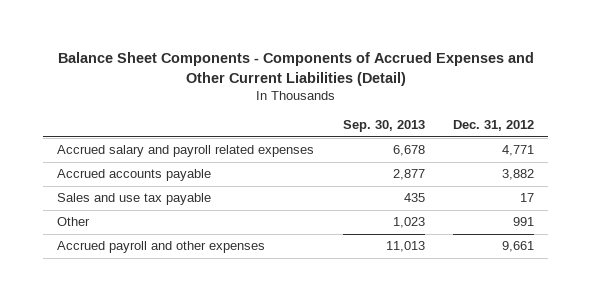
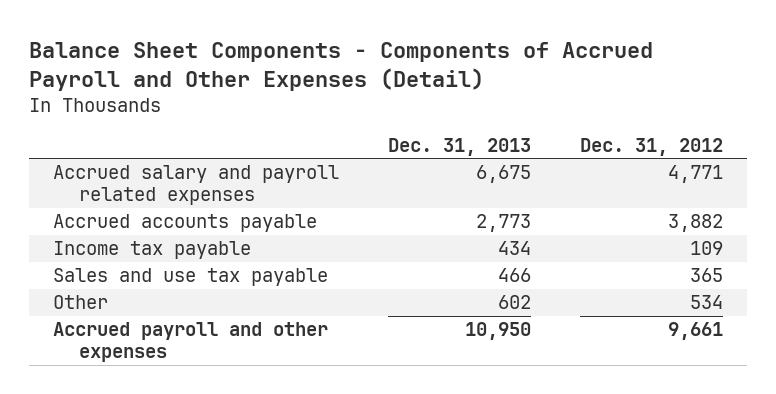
- Balance Sheet Components - Components of Accrued Expenses and Other Current Liabilities (Detail)
+ Balance Sheet Components - Components of Accrued Payroll and Other Expenses (Detail)
- | Sep. 30, 2013 | Dec. 31, 2012
+ | Dec. 31, 2013 | Dec. 31, 2012
- Sales and use tax payable | 435 | 17
- Other | 1,023 | 991
+ Income tax payable | 434 | 109
+ Sales and use tax payable | 466 | 365
+ Other | 602 | 534

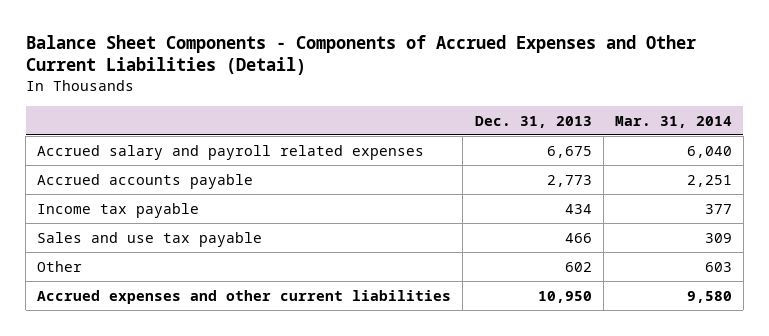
- Balance Sheet Components - Components of Accrued Payroll and Other Expenses (Detail)
+ Balance Sheet Components - Components of Accrued Expenses and Other Current Liabilities (Detail)
- | Dec. 31, 2013 | Dec. 31, 2012
+ | Dec. 31, 2013 | Mar. 31, 2014
- Accrued payroll and other expenses | 10,950 | 9,661
+ Accrued expenses and other current liabilities | 10,950 | 9,580

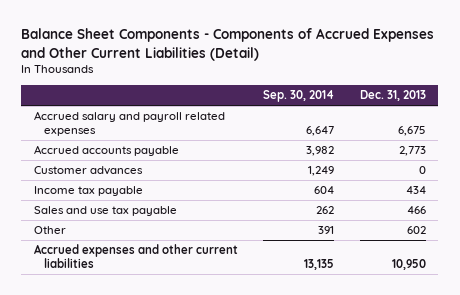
- | Dec. 31, 2013 | Mar. 31, 2014
+ | Sep. 30, 2014 | Dec. 31, 2013
+ Customer advances | 1,249 | 0

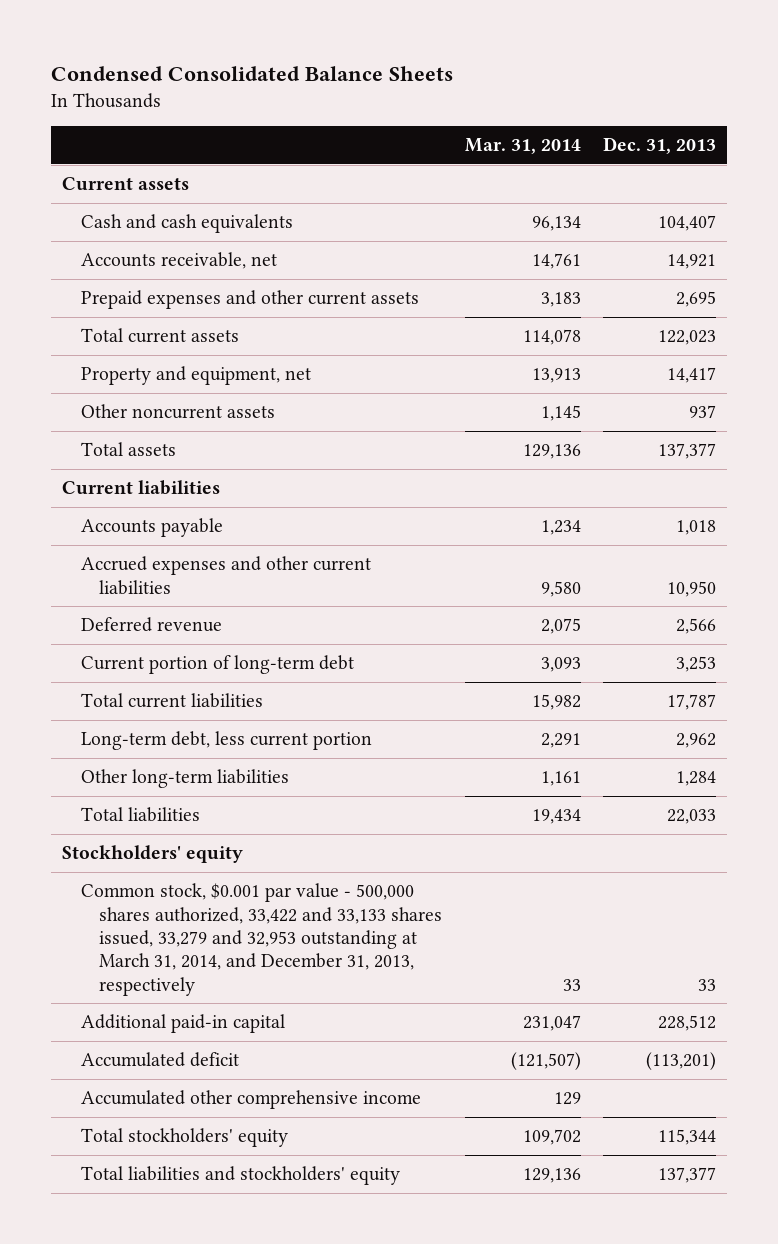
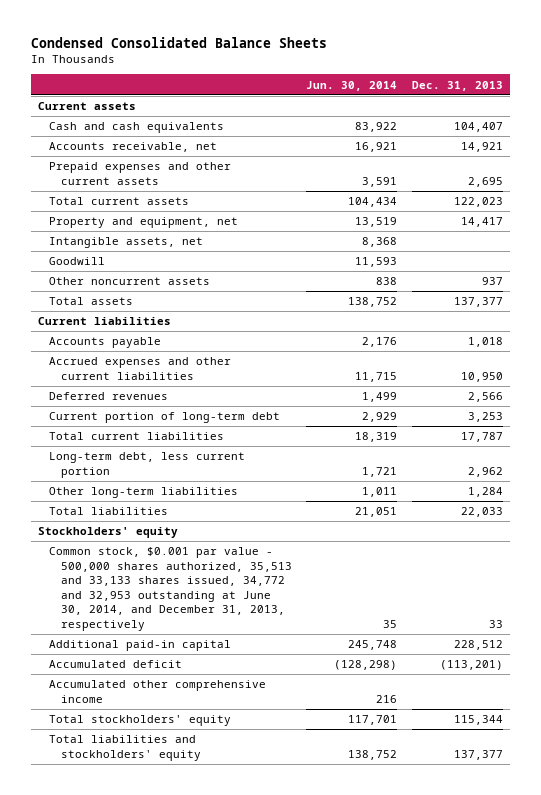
- | Mar. 31, 2014 | Dec. 31, 2013
+ | Jun. 30, 2014 | Dec. 31, 2013
+ Intangible assets, net | 8,368 |
+ Goodwill | 11,593 |
- Deferred revenue | 2,075 | 2,566
+ Deferred revenues | 1,499 | 2,566
- Common stock, $0.001 par value - 500,000 shares authorized, 33,422 and 33,133 shares issued, 33,279 and 32,953 outstanding at March 31, 2014, and December 31, 2013, respectively | 33 | 33
+ Common stock, $0.001 par value - 500,000 shares authorized, 35,513 and 33,133 shares issued, 34,772 and 32,953 outstanding at June 30, 2014, and December 31, 2013, respectively | 35 | 33

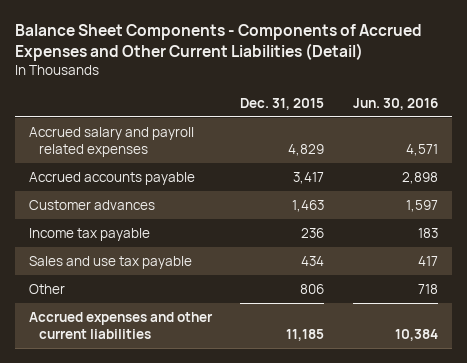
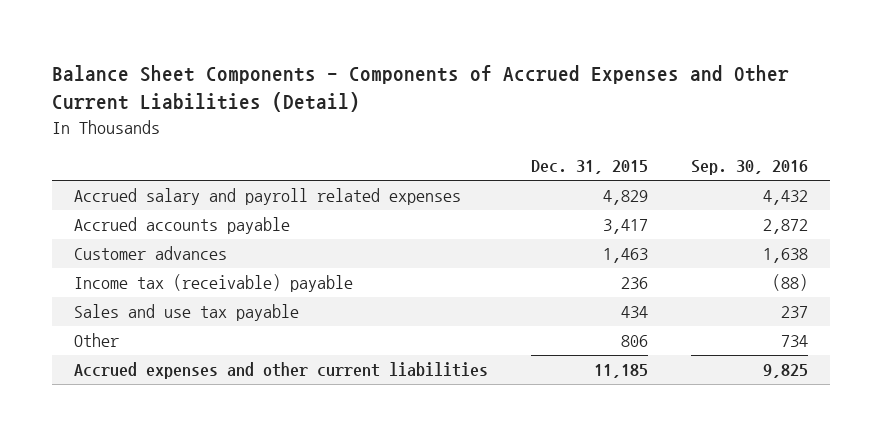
- | Dec. 31, 2015 | Jun. 30, 2016
+ | Dec. 31, 2015 | Sep. 30, 2016
- Income tax payable | 236 | 183
+ Income tax (receivable) payable | 236 | (88)

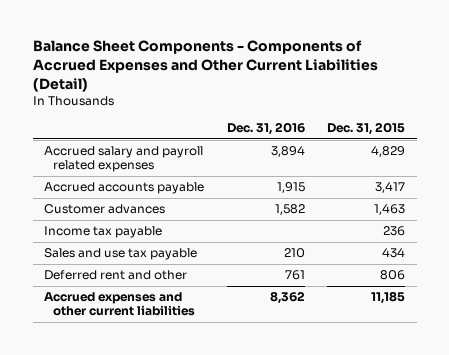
- | Dec. 31, 2015 | Sep. 30, 2016
+ | Dec. 31, 2016 | Dec. 31, 2015
- Income tax (receivable) payable | 236 | (88)
+ Income tax payable | | 236
- Other | 806 | 734
+ Deferred rent and other | 761 | 806

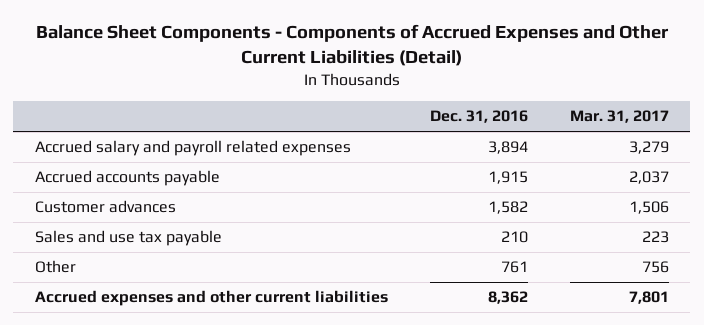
- | Dec. 31, 2016 | Dec. 31, 2015
+ | Dec. 31, 2016 | Mar. 31, 2017
- Income tax payable | | 236
- Deferred rent and other | 761 | 806
+ Other | 761 | 756

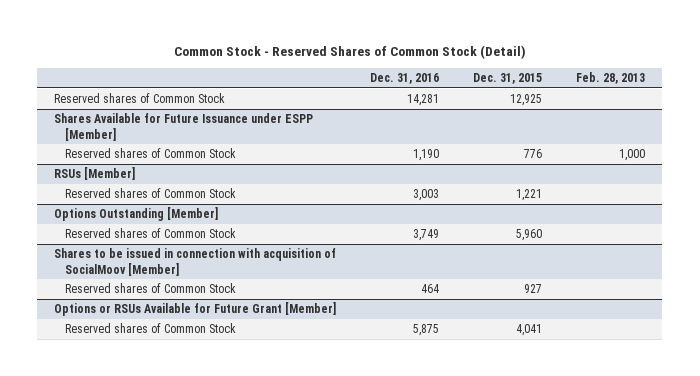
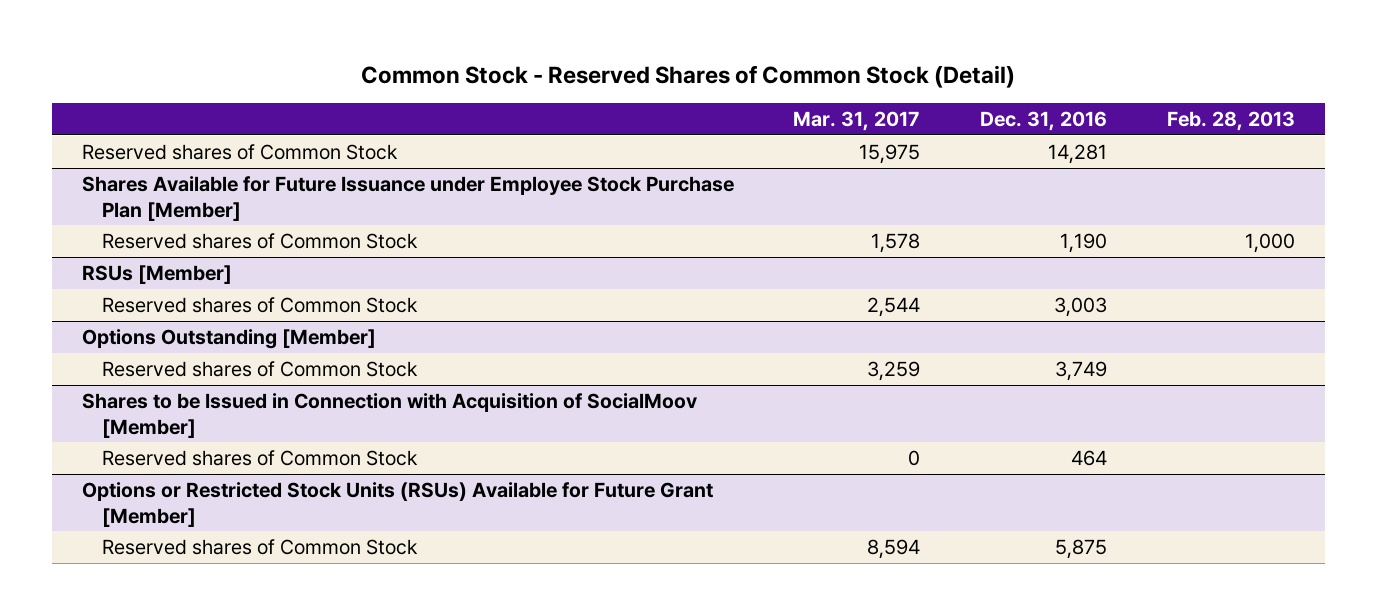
- | Dec. 31, 2016 | Dec. 31, 2015 | Feb. 28, 2013
+ | Mar. 31, 2017 | Dec. 31, 2016 | Feb. 28, 2013
- Shares Available for Future Issuance under ESPP [Member]
+ Shares Available for Future Issuance under Employee Stock Purchase Plan [Member]
- Shares to be issued in connection with acquisition of SocialMoov [Member]
+ Shares to be Issued in Connection with Acquisition of SocialMoov [Member]
- Options or RSUs Available for Future Grant [Member]
+ Options or Restricted Stock Units (RSUs) Available for Future Grant [Member]

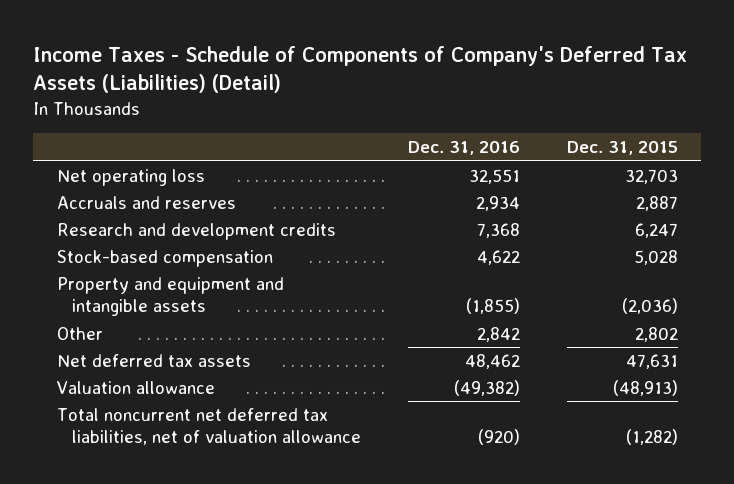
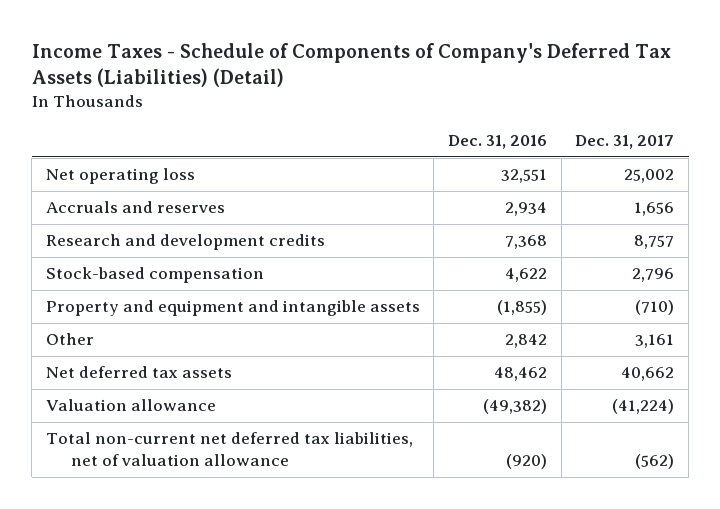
- | Dec. 31, 2016 | Dec. 31, 2015
+ | Dec. 31, 2016 | Dec. 31, 2017
- Total noncurrent net deferred tax liabilities, net of valuation allowance | (920) | (1,282)
+ Total non-current net deferred tax liabilities, net of valuation allowance | (920) | (562)

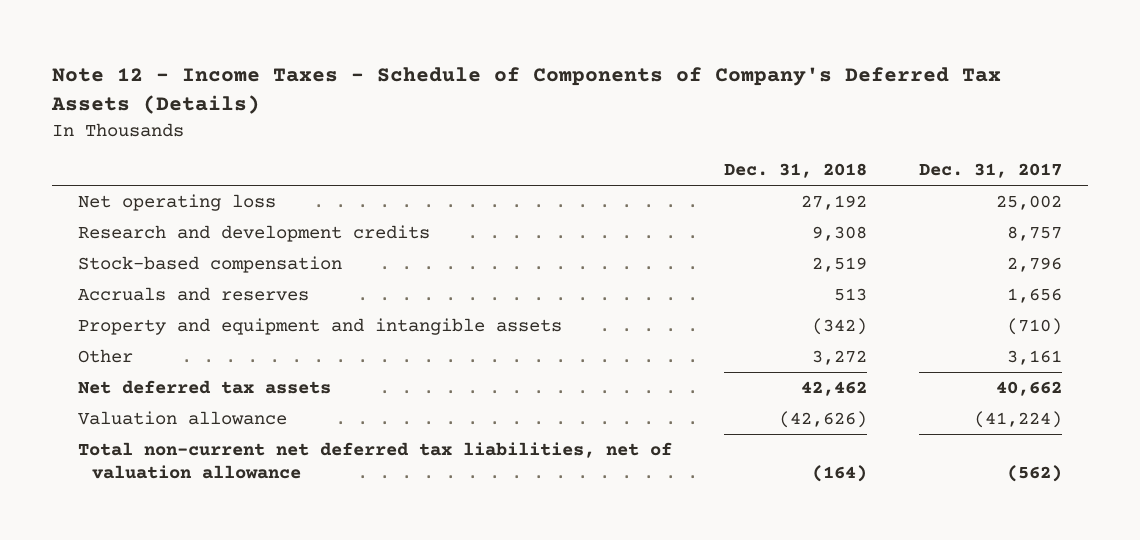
- Income Taxes - Schedule of Components of Company's Deferred Tax Assets (Liabilities) (Detail)
+ Note 12 - Income Taxes - Schedule of Components of Company's Deferred Tax Assets (Details)
- | Dec. 31, 2016 | Dec. 31, 2017
+ | Dec. 31, 2018 | Dec. 31, 2017
moved down: Accruals and reserves | 513 | 1,656

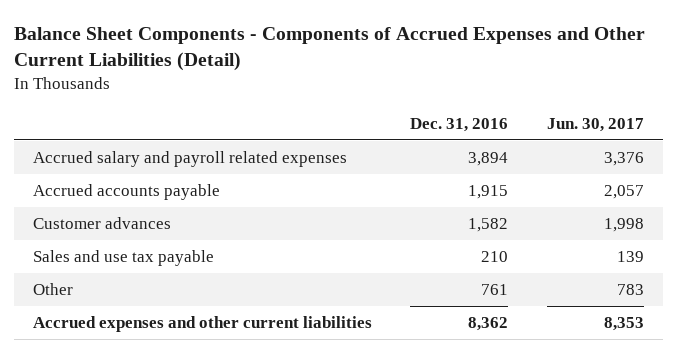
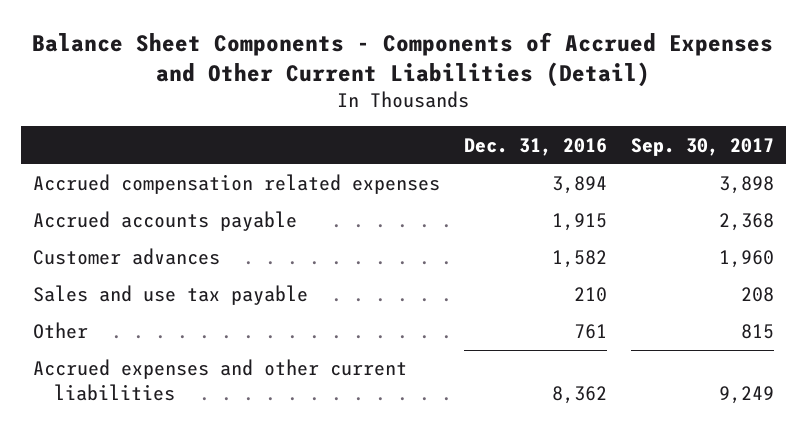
- | Dec. 31, 2016 | Jun. 30, 2017
+ | Dec. 31, 2016 | Sep. 30, 2017
- Accrued salary and payroll related expenses | 3,894 | 3,376
+ Accrued compensation related expenses | 3,894 | 3,898

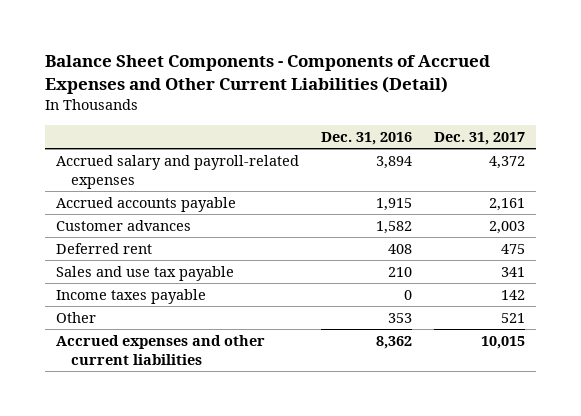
- | Dec. 31, 2016 | Sep. 30, 2017
+ | Dec. 31, 2016 | Dec. 31, 2017
- Accrued compensation related expenses | 3,894 | 3,898
+ Accrued salary and payroll-related expenses | 3,894 | 4,372
+ Deferred rent | 408 | 475
- Other | 761 | 815
+ Income taxes payable | 0 | 142
+ Other | 353 | 521

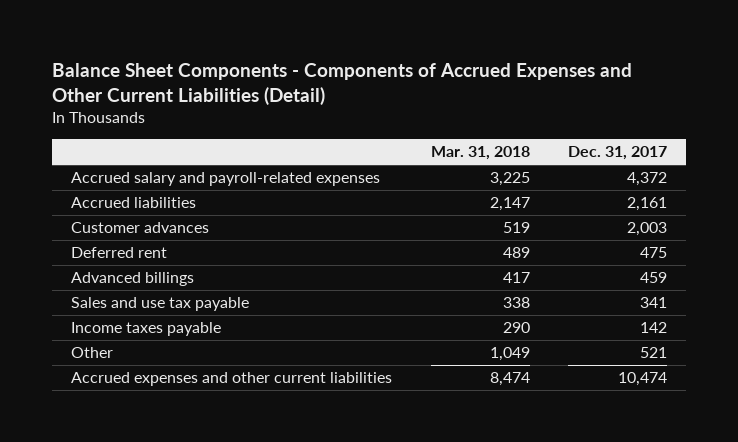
- | Dec. 31, 2016 | Dec. 31, 2017
+ | Mar. 31, 2018 | Dec. 31, 2017
- Accrued accounts payable | 1,915 | 2,161
+ Accrued liabilities | 2,147 | 2,161
+ Advanced billings | 417 | 459
- Accrued expenses and other current liabilities | 8,362 | 10,015
+ Accrued expenses and other current liabilities | 8,474 | 10,474

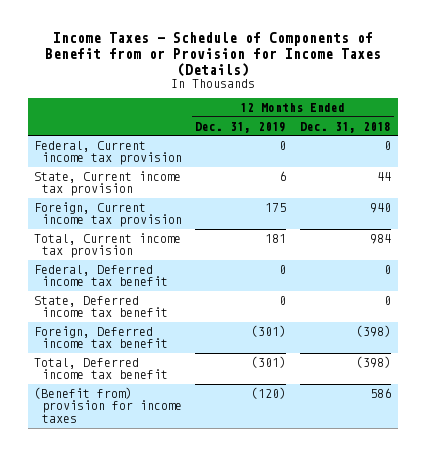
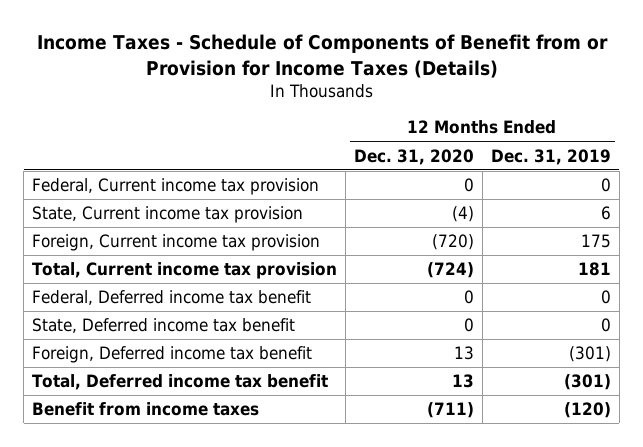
- | 12 Months Ended Dec. 31, 2019 | 12 Months Ended Dec. 31, 2018
+ | 12 Months Ended Dec. 31, 2020 | 12 Months Ended Dec. 31, 2019
- (Benefit from) provision for income taxes | (120) | 586
+ Benefit from income taxes | (711) | (120)

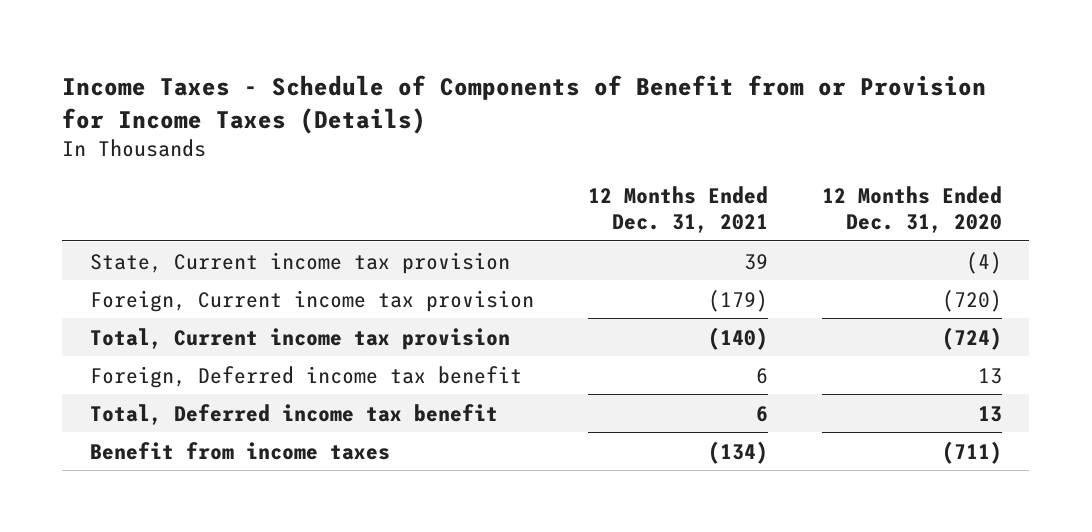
- | 12 Months Ended Dec. 31, 2020 | 12 Months Ended Dec. 31, 2019
+ | 12 Months Ended Dec. 31, 2021 | 12 Months Ended Dec. 31, 2020
- Federal, Current income tax provision | 0 | 0
- Federal, Deferred income tax benefit | 0 | 0
- State, Deferred income tax benefit | 0 | 0

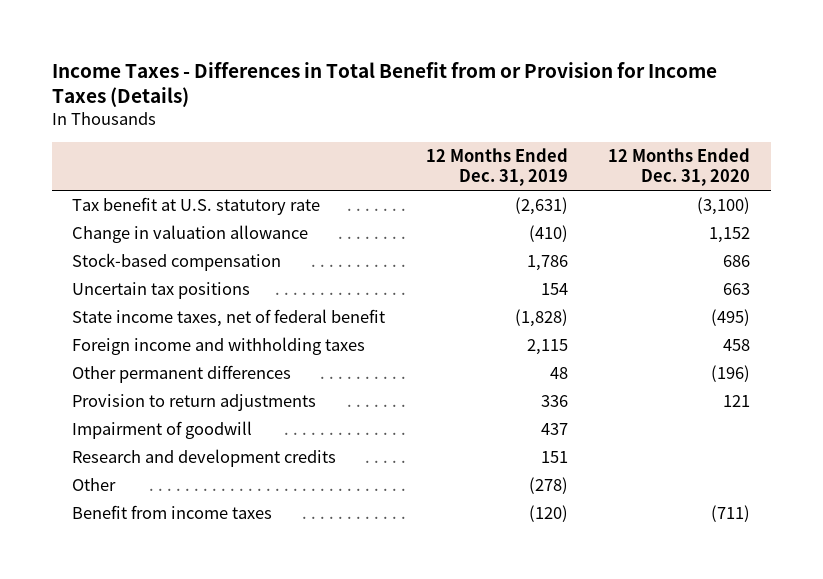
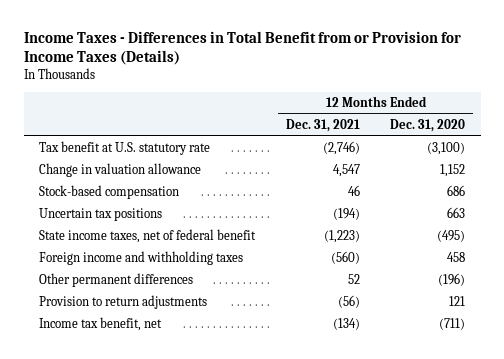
- | 12 Months Ended Dec. 31, 2019 | 12 Months Ended Dec. 31, 2020
+ | 12 Months Ended Dec. 31, 2021 | 12 Months Ended Dec. 31, 2020
- Impairment of goodwill | 437 |
- Research and development credits | 151 |
- Other | (278) |
- Benefit from income taxes | (120) | (711)
+ Income tax benefit, net | (134) | (711)

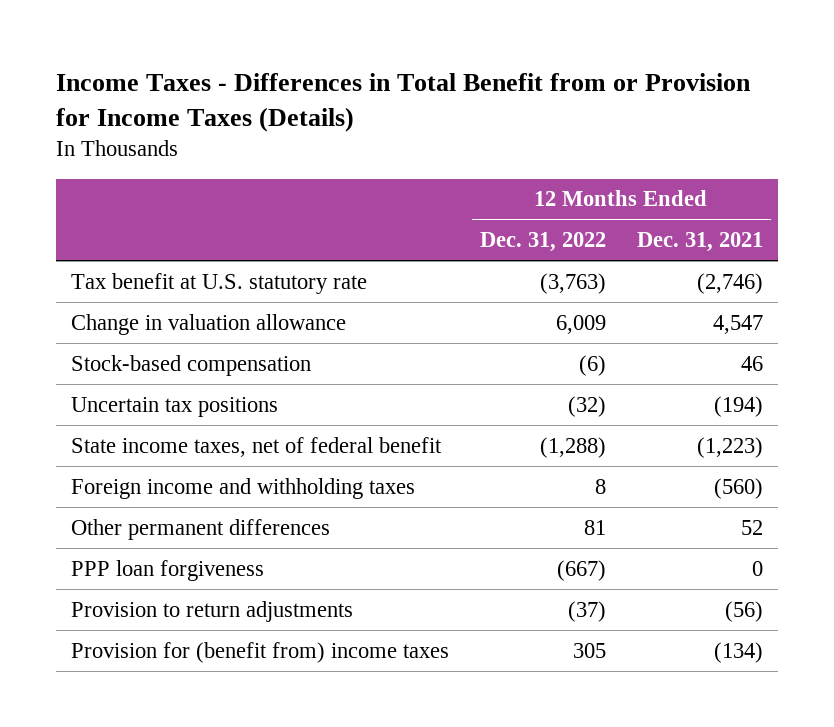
- | 12 Months Ended Dec. 31, 2021 | 12 Months Ended Dec. 31, 2020
+ | 12 Months Ended Dec. 31, 2022 | 12 Months Ended Dec. 31, 2021
+ PPP loan forgiveness | (667) | 0
- Income tax benefit, net | (134) | (711)
+ Provision for (benefit from) income taxes | 305 | (134)

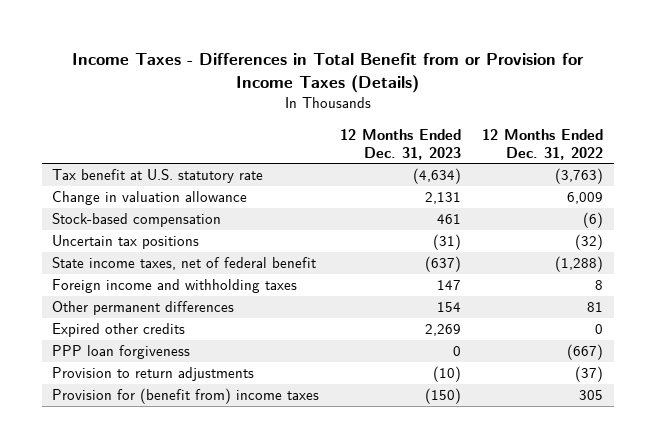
- | 12 Months Ended Dec. 31, 2022 | 12 Months Ended Dec. 31, 2021
+ | 12 Months Ended Dec. 31, 2023 | 12 Months Ended Dec. 31, 2022
+ Expired other credits | 2,269 | 0

